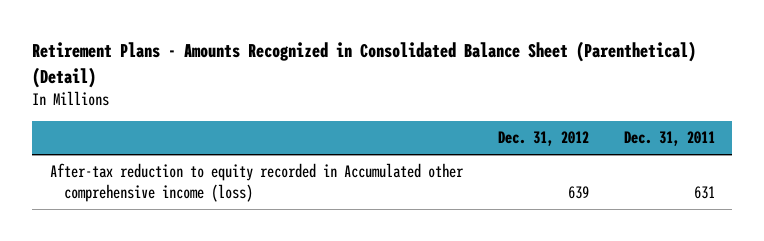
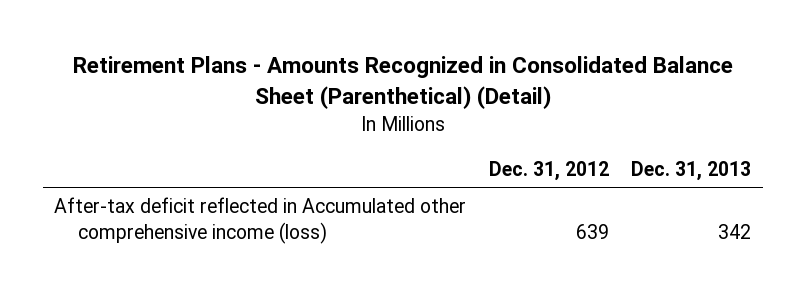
- | Dec. 31, 2012 | Dec. 31, 2011
+ | Dec. 31, 2012 | Dec. 31, 2013
- After-tax reduction to equity recorded in Accumulated other comprehensive income (loss) | 639 | 631
+ After-tax deficit reflected in Accumulated other comprehensive income (loss) | 639 | 342

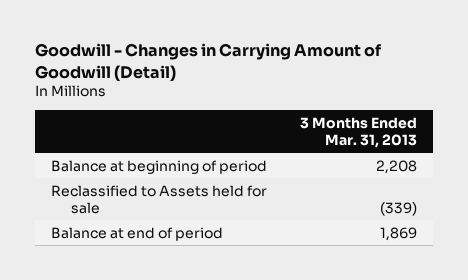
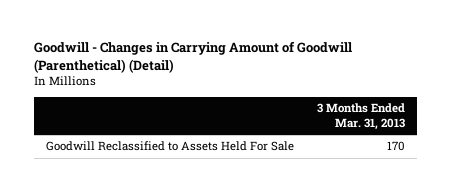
- Goodwill - Changes in Carrying Amount of Goodwill (Detail)
+ Goodwill - Changes in Carrying Amount of Goodwill (Parenthetical) (Detail)
- Balance at beginning of period | 2,208
- Reclassified to Assets held for sale | (339)
- Balance at end of period | 1,869
+ Goodwill Reclassified to Assets Held For Sale | 170

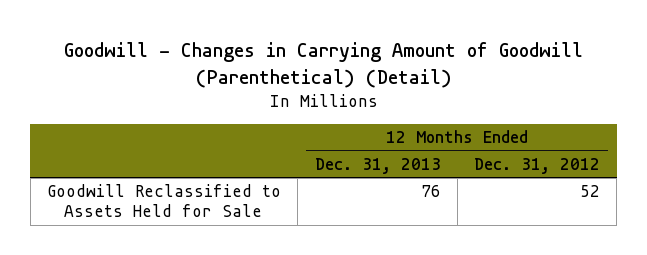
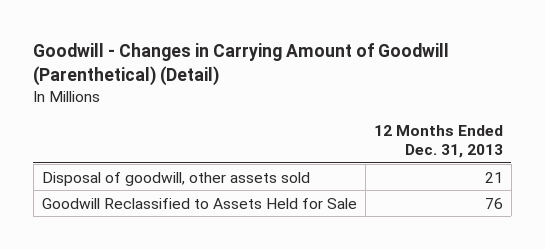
- | 12 Months Ended Dec. 31, 2013 | 12 Months Ended Dec. 31, 2012
+ | 12 Months Ended Dec. 31, 2013
+ Disposal of goodwill, other assets sold | 21

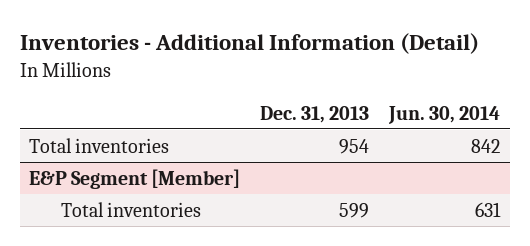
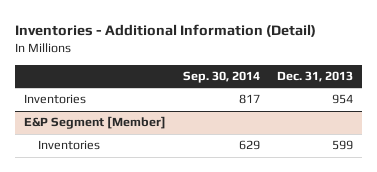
- | Dec. 31, 2013 | Jun. 30, 2014
+ | Sep. 30, 2014 | Dec. 31, 2013
- Total inventories | 954 | 842
+ Inventories | 817 | 954
@ E&P Segment [Member]
- Total inventories | 599 | 631
+ Inventories | 629 | 599

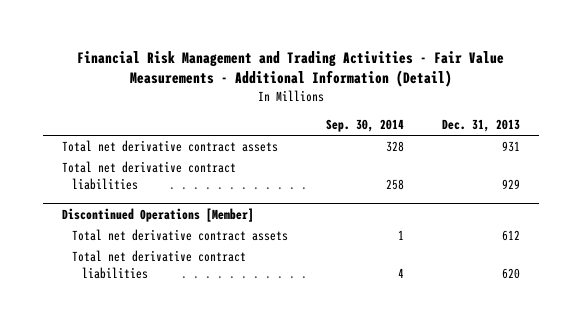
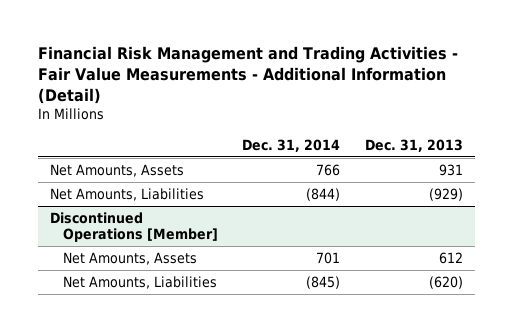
- | Sep. 30, 2014 | Dec. 31, 2013
+ | Dec. 31, 2014 | Dec. 31, 2013
- Total net derivative contract assets | 328 | 931
- Total net derivative contract liabilities | 258 | 929
+ Net Amounts, Assets | 766 | 931
+ Net Amounts, Liabilities | (844) | (929)
@ Discontinued Operations [Member]
- Total net derivative contract assets | 1 | 612
- Total net derivative contract liabilities | 4 | 620
+ Net Amounts, Assets | 701 | 612
+ Net Amounts, Liabilities | (845) | (620)

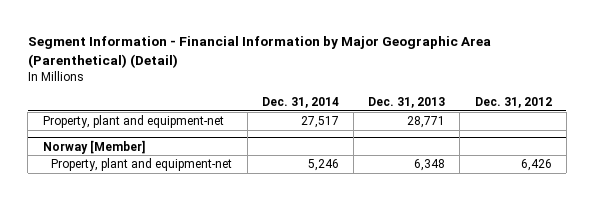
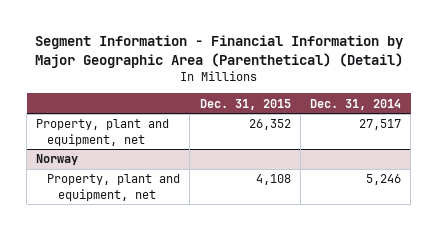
- | Dec. 31, 2014 | Dec. 31, 2013 | Dec. 31, 2012
+ | Dec. 31, 2015 | Dec. 31, 2014
- Property, plant and equipment-net | 27,517 | 28,771 |
- Norway [Member]
- Property, plant and equipment-net | 5,246 | 6,348 | 6,426
+ Property, plant and equipment, net | 26,352 | 27,517
+ Norway
+ Property, plant and equipment, net | 4,108 | 5,246

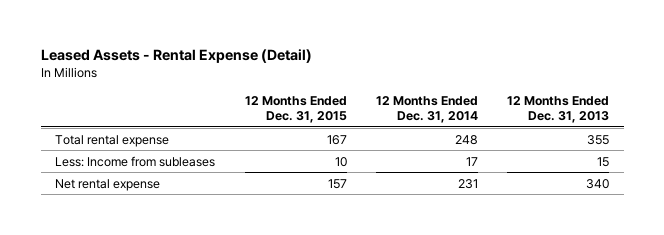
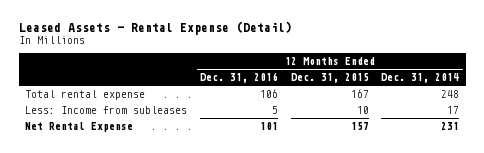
- | 12 Months Ended Dec. 31, 2015 | 12 Months Ended Dec. 31, 2014 | 12 Months Ended Dec. 31, 2013
+ | 12 Months Ended Dec. 31, 2016 | 12 Months Ended Dec. 31, 2015 | 12 Months Ended Dec. 31, 2014
- Net rental expense | 157 | 231 | 340
+ Net Rental Expense | 101 | 157 | 231

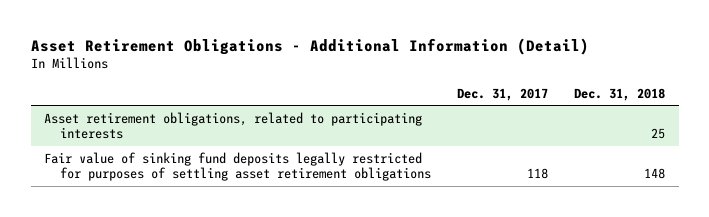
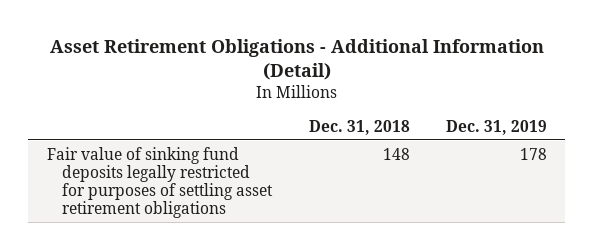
- | Dec. 31, 2017 | Dec. 31, 2018
+ | Dec. 31, 2018 | Dec. 31, 2019
- Asset retirement obligations, related to participating interests | | 25

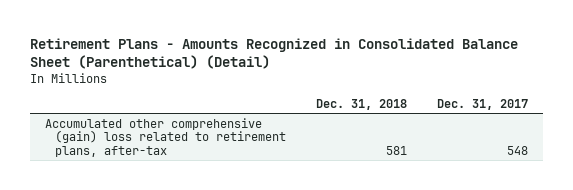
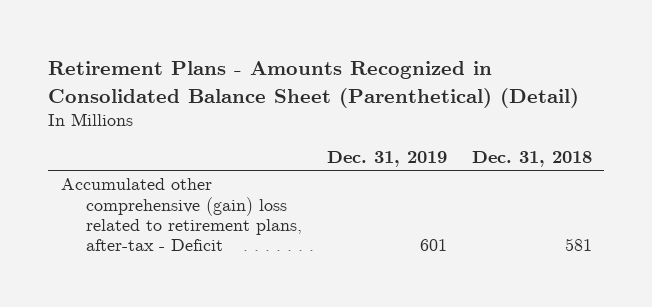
- | Dec. 31, 2018 | Dec. 31, 2017
+ | Dec. 31, 2019 | Dec. 31, 2018
- Accumulated other comprehensive (gain) loss related to retirement plans, after-tax | 581 | 548
+ Accumulated other comprehensive (gain) loss related to retirement plans, after-tax - Deficit | 601 | 581

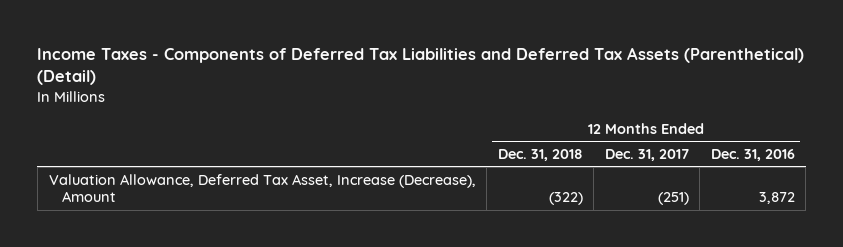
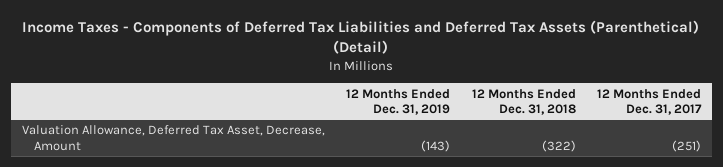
- | 12 Months Ended Dec. 31, 2018 | 12 Months Ended Dec. 31, 2017 | 12 Months Ended Dec. 31, 2016
+ | 12 Months Ended Dec. 31, 2019 | 12 Months Ended Dec. 31, 2018 | 12 Months Ended Dec. 31, 2017
- Valuation Allowance, Deferred Tax Asset, Increase (Decrease), Amount | (322) | (251) | 3,872
+ Valuation Allowance, Deferred Tax Asset, Decrease, Amount | (143) | (322) | (251)

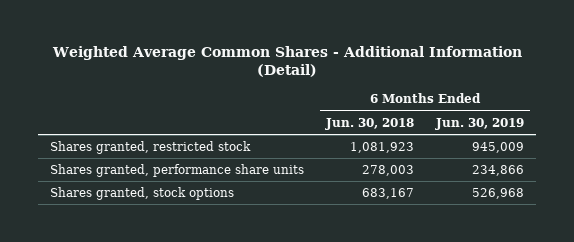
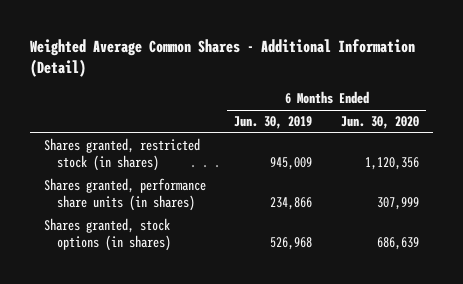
- | 6 Months Ended Jun. 30, 2018 | 6 Months Ended Jun. 30, 2019
+ | 6 Months Ended Jun. 30, 2019 | 6 Months Ended Jun. 30, 2020
- Shares granted, restricted stock | 1,081,923 | 945,009
- Shares granted, performance share units | 278,003 | 234,866
- Shares granted, stock options | 683,167 | 526,968
+ Shares granted, restricted stock (in shares) | 945,009 | 1,120,356
+ Shares granted, performance share units (in shares) | 234,866 | 307,999
+ Shares granted, stock options (in shares) | 526,968 | 686,639

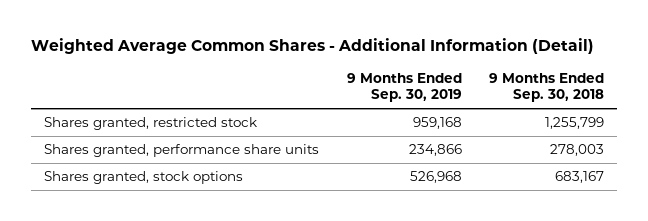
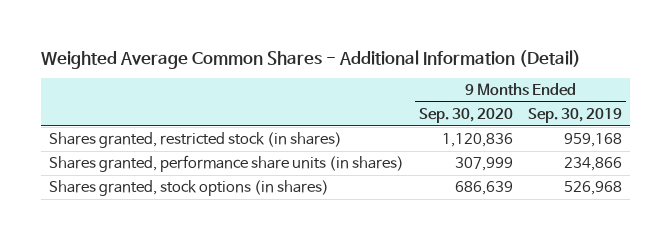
- | 9 Months Ended Sep. 30, 2019 | 9 Months Ended Sep. 30, 2018
+ | 9 Months Ended Sep. 30, 2020 | 9 Months Ended Sep. 30, 2019
- Shares granted, restricted stock | 959,168 | 1,255,799
- Shares granted, performance share units | 234,866 | 278,003
- Shares granted, stock options | 526,968 | 683,167
+ Shares granted, restricted stock (in shares) | 1,120,836 | 959,168
+ Shares granted, performance share units (in shares) | 307,999 | 234,866
+ Shares granted, stock options (in shares) | 686,639 | 526,968

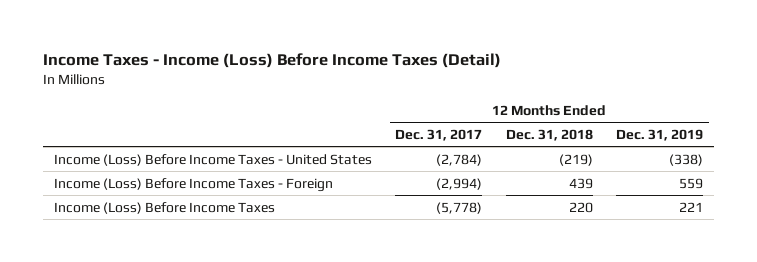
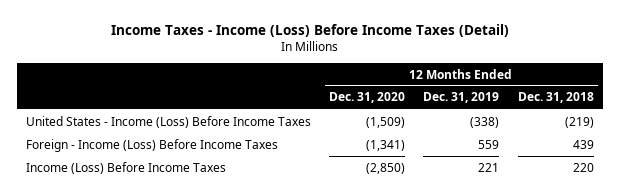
- | 12 Months Ended Dec. 31, 2017 | 12 Months Ended Dec. 31, 2018 | 12 Months Ended Dec. 31, 2019
+ | 12 Months Ended Dec. 31, 2020 | 12 Months Ended Dec. 31, 2019 | 12 Months Ended Dec. 31, 2018
- Income (Loss) Before Income Taxes - United States | (2,784) | (219) | (338)
- Income (Loss) Before Income Taxes - Foreign | (2,994) | 439 | 559
+ United States - Income (Loss) Before Income Taxes | (1,509) | (338) | (219)
+ Foreign - Income (Loss) Before Income Taxes | (1,341) | 559 | 439

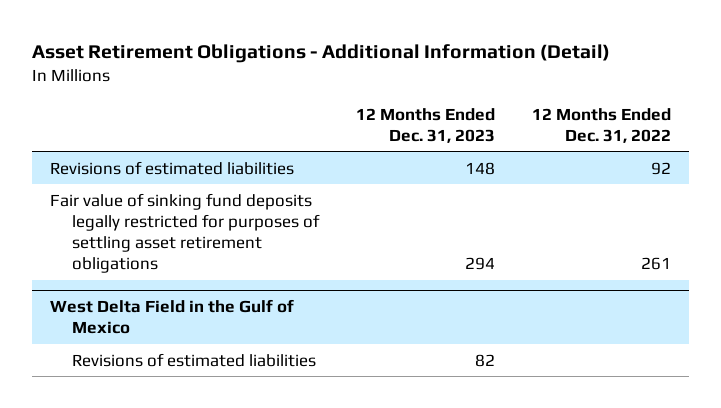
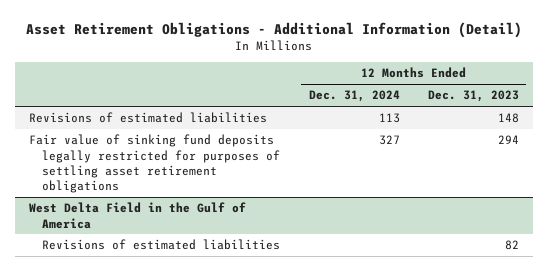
- | 12 Months Ended Dec. 31, 2023 | 12 Months Ended Dec. 31, 2022
+ | 12 Months Ended Dec. 31, 2024 | 12 Months Ended Dec. 31, 2023
- West Delta Field in the Gulf of Mexico
+ West Delta Field in the Gulf of America

